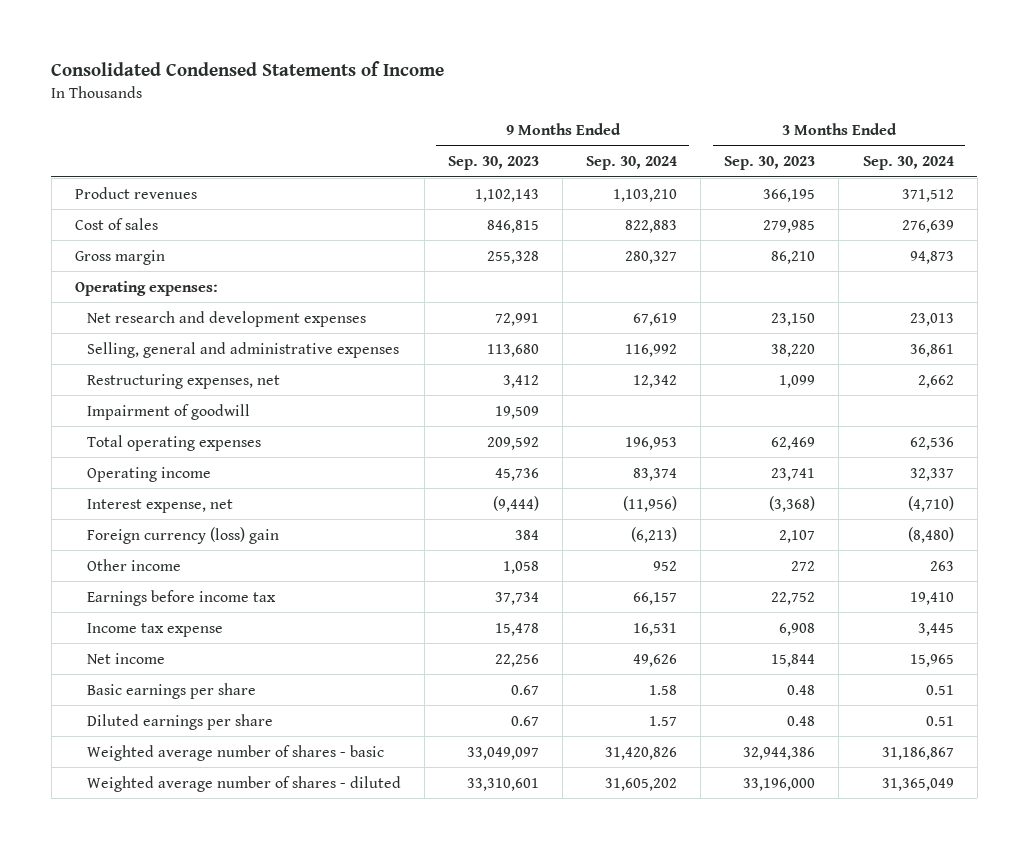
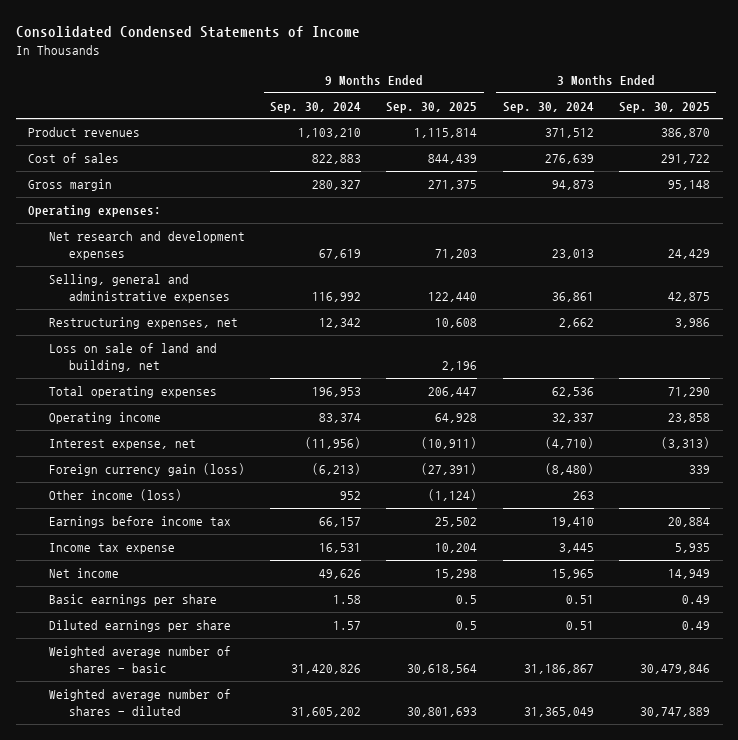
- | 9 Months Ended Sep. 30, 2023 | 9 Months Ended Sep. 30, 2024 | 3 Months Ended Sep. 30, 2023 | 3 Months Ended Sep. 30, 2024
+ | 9 Months Ended Sep. 30, 2024 | 9 Months Ended Sep. 30, 2025 | 3 Months Ended Sep. 30, 2024 | 3 Months Ended Sep. 30, 2025
- Impairment of goodwill | 19,509 | | |
+ Loss on sale of land and building, net | | 2,196 | |
- Foreign currency (loss) gain | 384 | (6,213) | 2,107 | (8,480)
- Other income | 1,058 | 952 | 272 | 263
+ Foreign currency gain (loss) | (6,213) | (27,391) | (8,480) | 339
+ Other income (loss) | 952 | (1,124) | 263 |

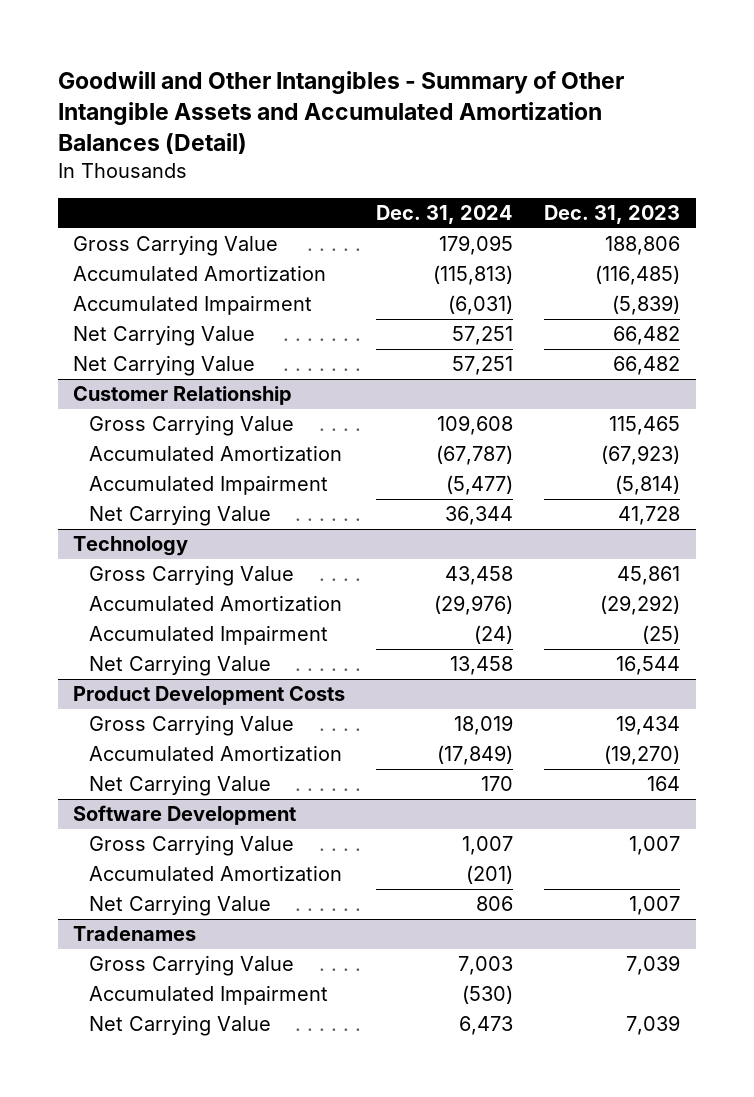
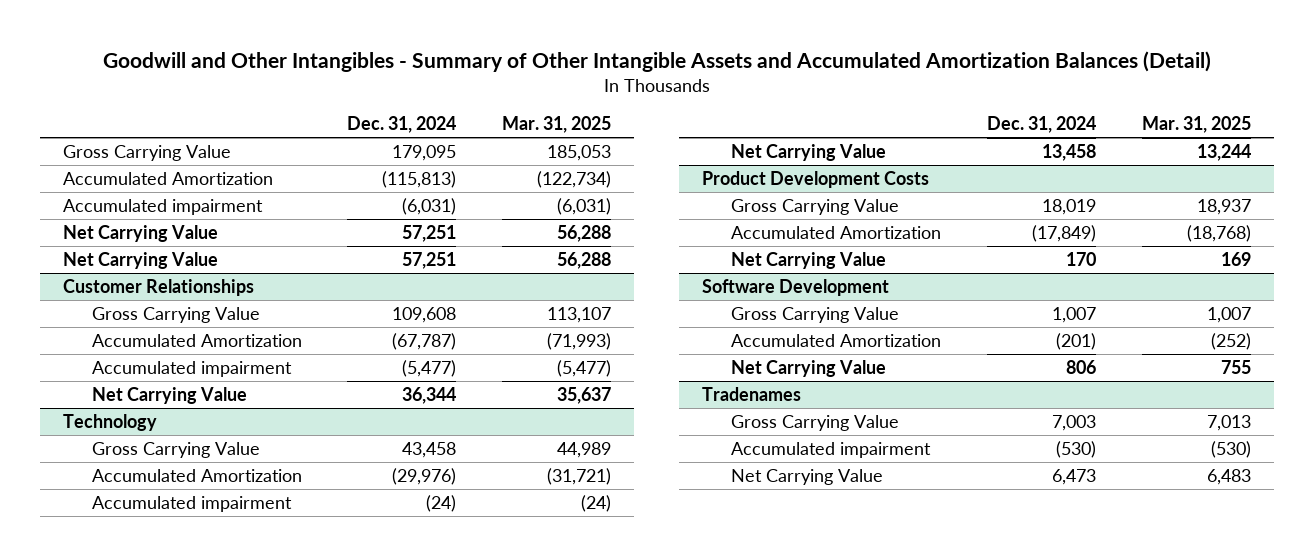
- | Dec. 31, 2024 | Dec. 31, 2023
+ | Dec. 31, 2024 | Mar. 31, 2025
- Accumulated Impairment | (6,031) | (5,839)
+ Accumulated impairment | (6,031) | (6,031)
- Customer Relationship
+ Customer Relationships
- Accumulated Impairment | (5,477) | (5,814)
+ Accumulated impairment | (5,477) | (5,477)
@ Technology
- Accumulated Impairment | (24) | (25)
+ Accumulated impairment | (24) | (24)
@ Tradenames
- Accumulated Impairment | (530) |
+ Accumulated impairment | (530) | (530)

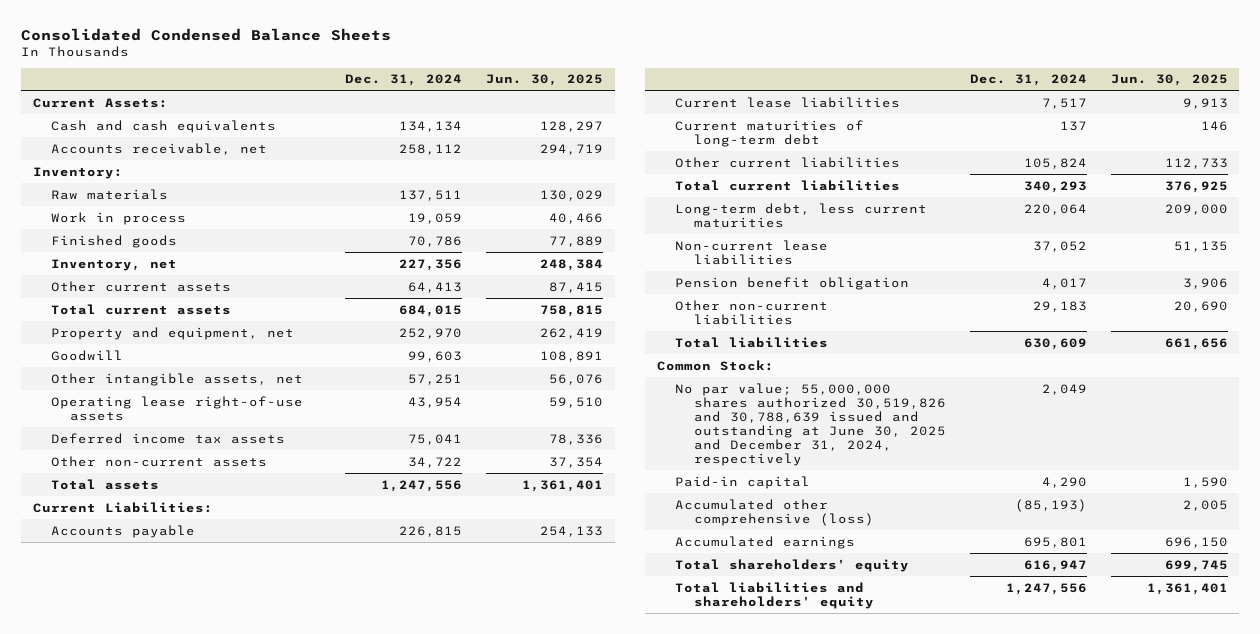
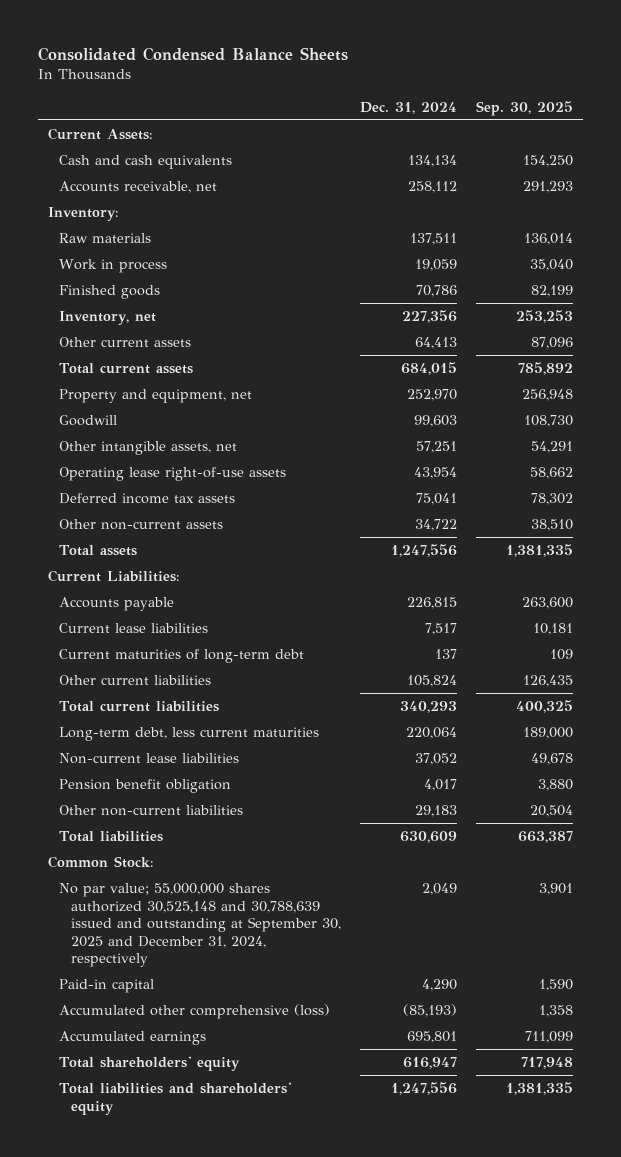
- | Dec. 31, 2024 | Jun. 30, 2025
+ | Dec. 31, 2024 | Sep. 30, 2025
- No par value; 55,000,000 shares authorized 30,519,826 and 30,788,639 issued and outstanding at June 30, 2025 and December 31, 2024, respectively | 2,049 |
+ No par value; 55,000,000 shares authorized 30,525,148 and 30,788,639 issued and outstanding at September 30, 2025 and December 31, 2024, respectively | 2,049 | 3,901

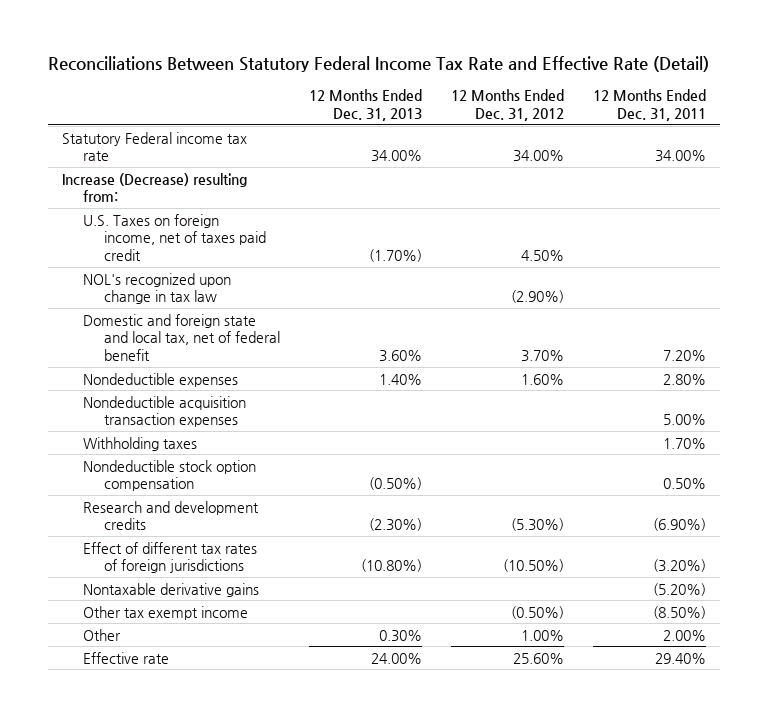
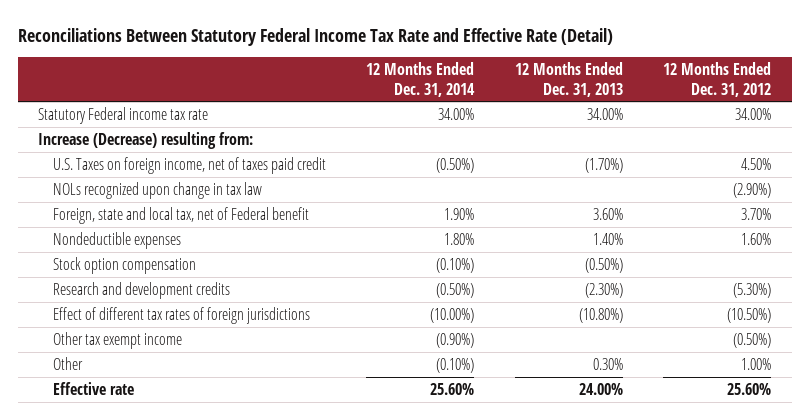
- | 12 Months Ended Dec. 31, 2013 | 12 Months Ended Dec. 31, 2012 | 12 Months Ended Dec. 31, 2011
+ | 12 Months Ended Dec. 31, 2014 | 12 Months Ended Dec. 31, 2013 | 12 Months Ended Dec. 31, 2012
- NOL's recognized upon change in tax law | | (2.90%) |
- Domestic and foreign state and local tax, net of federal benefit | 3.60% | 3.70% | 7.20%
+ NOLs recognized upon change in tax law | | | (2.90%)
+ Foreign, state and local tax, net of Federal benefit | 1.90% | 3.60% | 3.70%
- Nondeductible acquisition transaction expenses | | | 5.00%
- Withholding taxes | | | 1.70%
- Nondeductible stock option compensation | (0.50%) | | 0.50%
+ Stock option compensation | (0.10%) | (0.50%) |
- Nontaxable derivative gains | | | (5.20%)

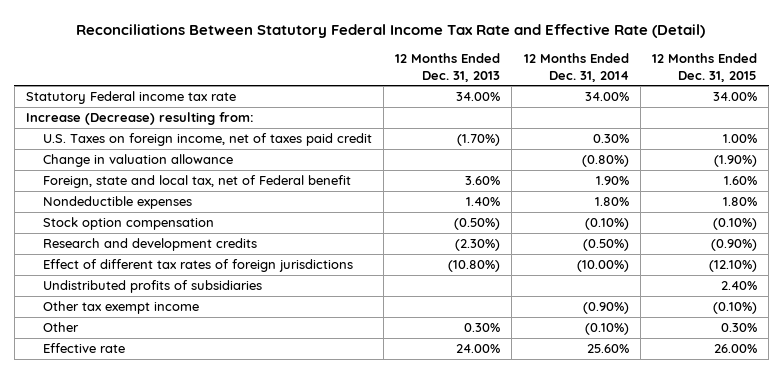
- | 12 Months Ended Dec. 31, 2014 | 12 Months Ended Dec. 31, 2013 | 12 Months Ended Dec. 31, 2012
+ | 12 Months Ended Dec. 31, 2013 | 12 Months Ended Dec. 31, 2014 | 12 Months Ended Dec. 31, 2015
- U.S. Taxes on foreign income, net of taxes paid credit | (0.50%) | (1.70%) | 4.50%
- NOLs recognized upon change in tax law | | | (2.90%)
+ U.S. Taxes on foreign income, net of taxes paid credit | (1.70%) | 0.30% | 1.00%
+ Change in valuation allowance | | (0.80%) | (1.90%)
+ Undistributed profits of subsidiaries | | | 2.40%

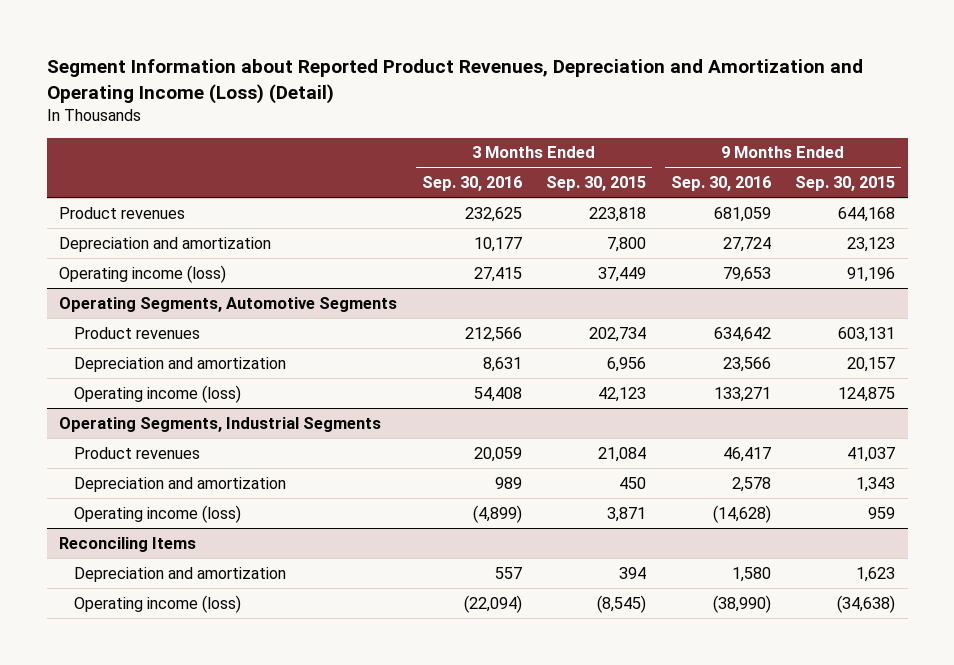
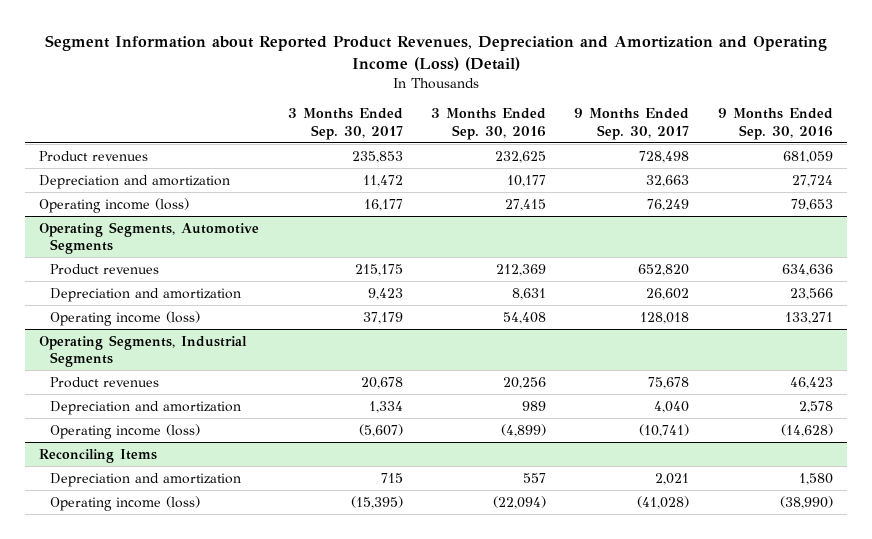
- | 3 Months Ended Sep. 30, 2016 | 3 Months Ended Sep. 30, 2015 | 9 Months Ended Sep. 30, 2016 | 9 Months Ended Sep. 30, 2015
+ | 3 Months Ended Sep. 30, 2017 | 3 Months Ended Sep. 30, 2016 | 9 Months Ended Sep. 30, 2017 | 9 Months Ended Sep. 30, 2016
@ Operating Segments, Automotive Segments
- Product revenues | 212,566 | 202,734 | 634,642 | 603,131
+ Product revenues | 215,175 | 212,369 | 652,820 | 634,636
@ Operating Segments, Industrial Segments
- Product revenues | 20,059 | 21,084 | 46,417 | 41,037
+ Product revenues | 20,678 | 20,256 | 75,678 | 46,423

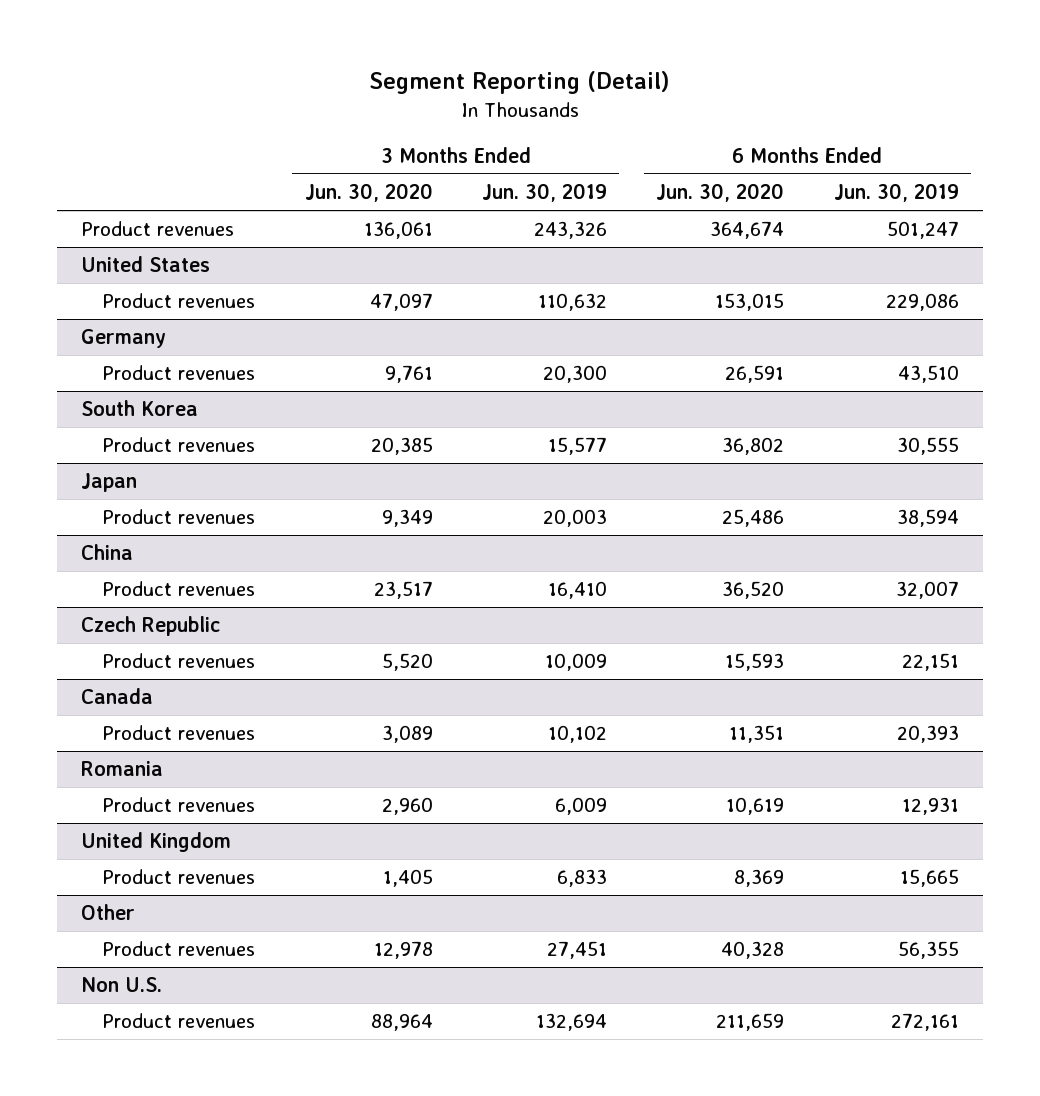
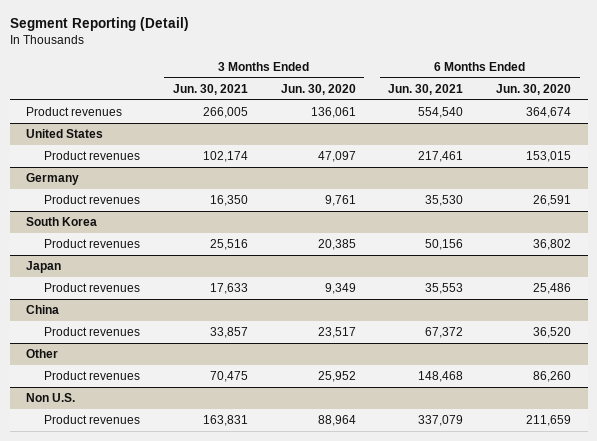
- | 3 Months Ended Jun. 30, 2020 | 3 Months Ended Jun. 30, 2019 | 6 Months Ended Jun. 30, 2020 | 6 Months Ended Jun. 30, 2019
+ | 3 Months Ended Jun. 30, 2021 | 3 Months Ended Jun. 30, 2020 | 6 Months Ended Jun. 30, 2021 | 6 Months Ended Jun. 30, 2020
- Czech Republic
- Product revenues | 5,520 | 10,009 | 15,593 | 22,151
- Canada
- Product revenues | 3,089 | 10,102 | 11,351 | 20,393
- Romania
- Product revenues | 2,960 | 6,009 | 10,619 | 12,931
- United Kingdom
- Product revenues | 1,405 | 6,833 | 8,369 | 15,665
@ Other
- Product revenues | 12,978 | 27,451 | 40,328 | 56,355
+ Product revenues | 70,475 | 25,952 | 148,468 | 86,260

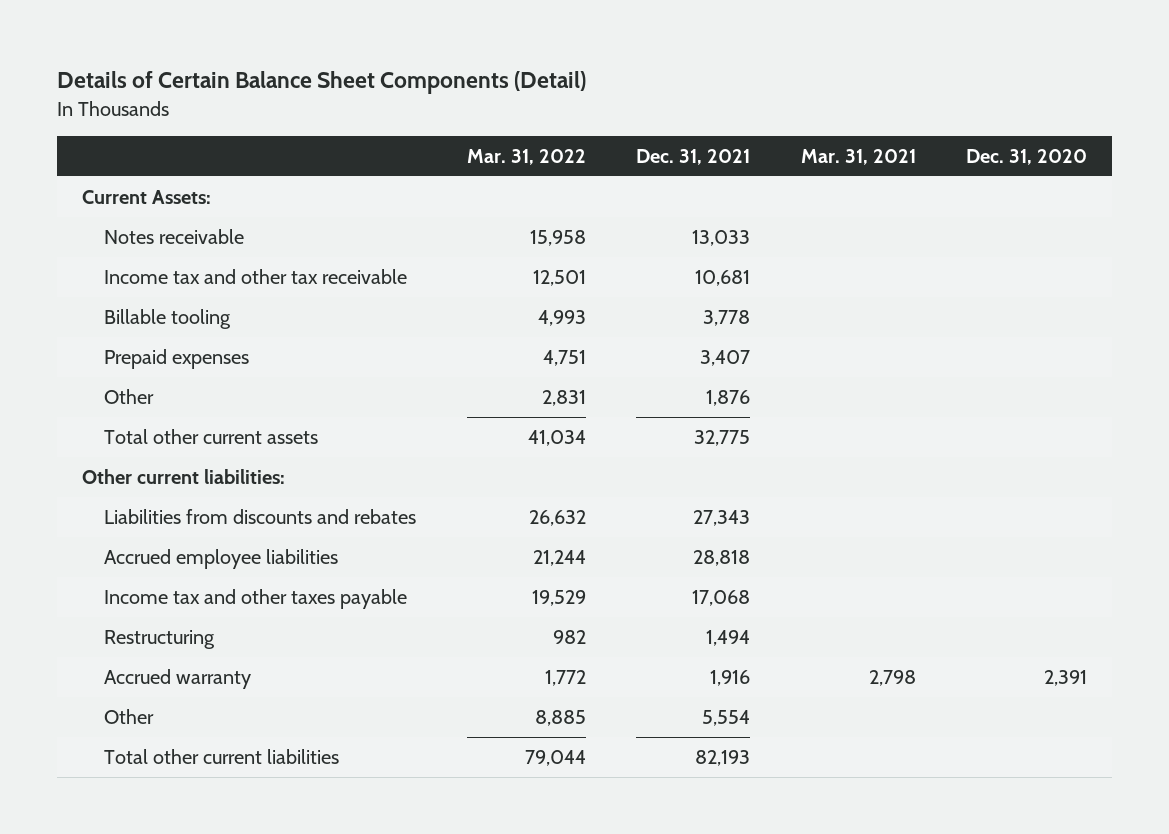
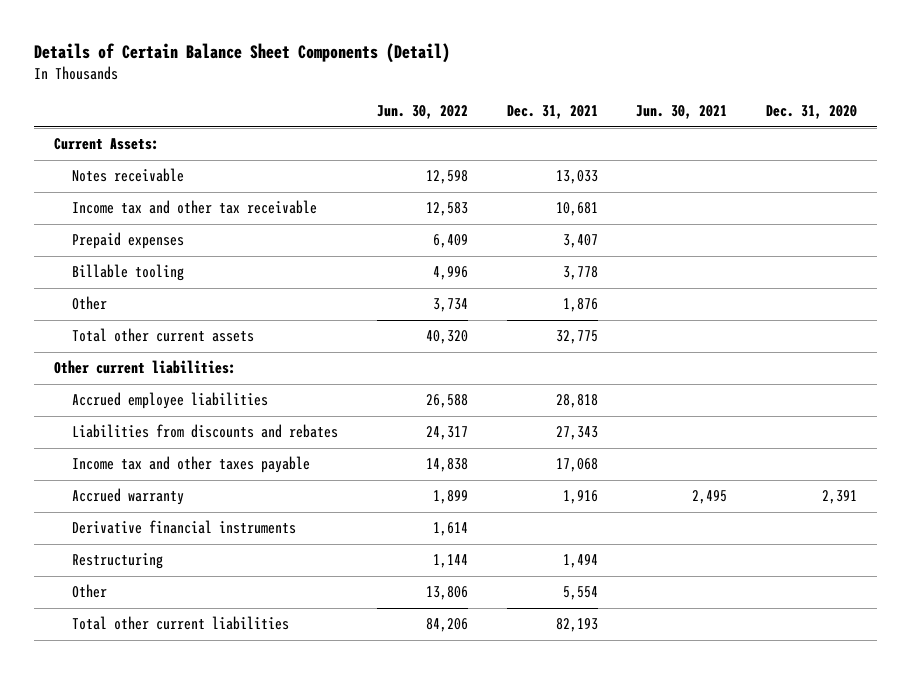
- | Mar. 31, 2022 | Dec. 31, 2021 | Mar. 31, 2021 | Dec. 31, 2020
+ | Jun. 30, 2022 | Dec. 31, 2021 | Jun. 30, 2021 | Dec. 31, 2020
moved down: Billable tooling | 4,996 | 3,778 | |
moved down: Liabilities from discounts and rebates | 24,317 | 27,343 | |
+ Derivative financial instruments | 1,614 | | |
moved down: Restructuring | 1,144 | 1,494 | |

